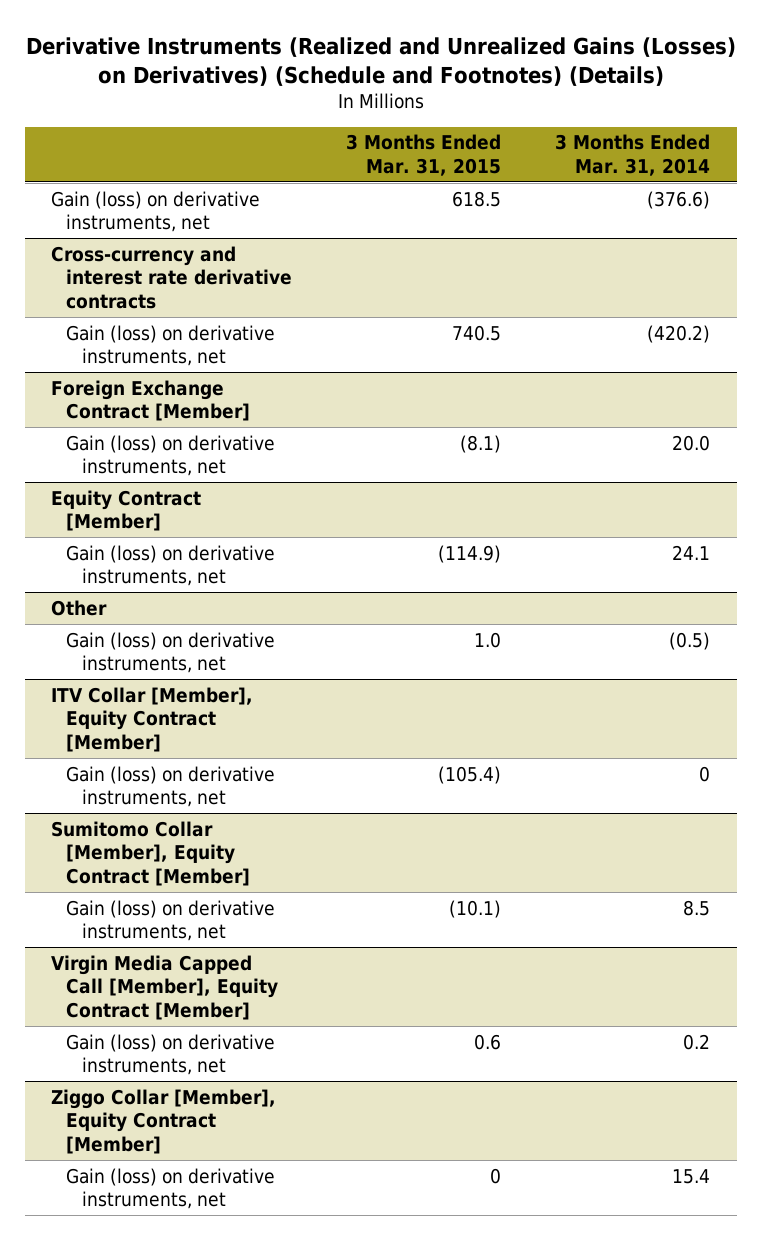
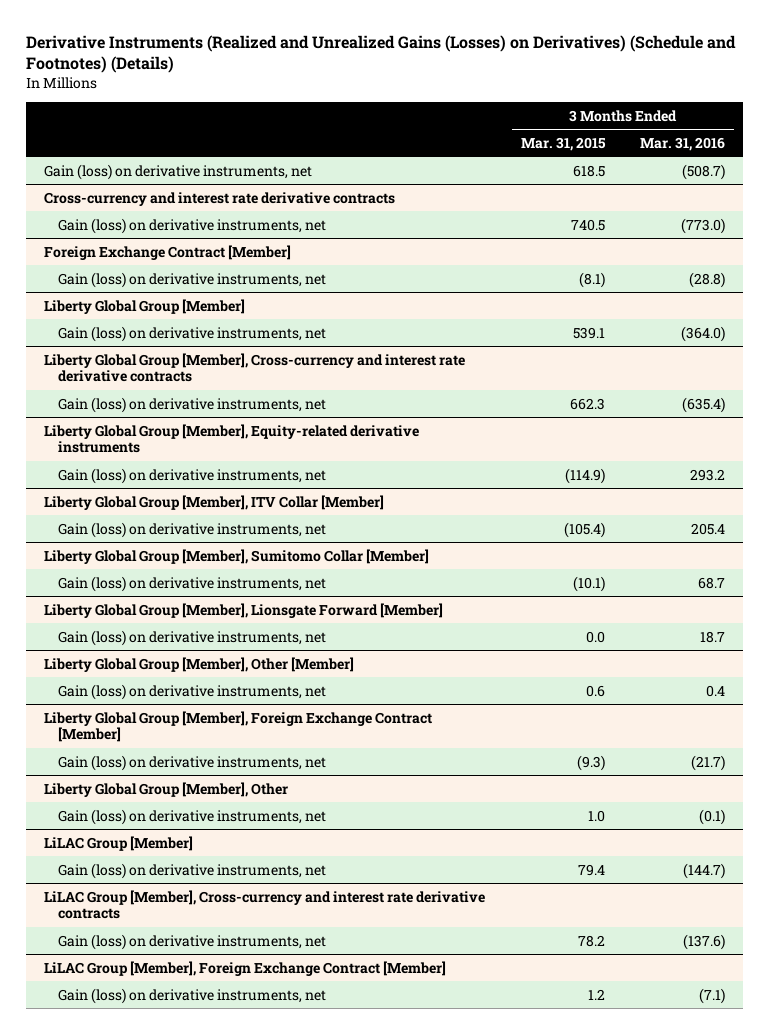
- | 3 Months Ended Mar. 31, 2015 | 3 Months Ended Mar. 31, 2014
+ | 3 Months Ended Mar. 31, 2015 | 3 Months Ended Mar. 31, 2016
- Equity Contract [Member]
+ Liberty Global Group [Member]
+ Gain (loss) on derivative instruments, net | 539.1 | (364.0)
+ Liberty Global Group [Member], Cross-currency and interest rate derivative contracts
+ Gain (loss) on derivative instruments, net | 662.3 | (635.4)
+ Liberty Global Group [Member], Equity-related derivative instruments
- Other
- Gain (loss) on derivative instruments, net | 1.0 | (0.5)
- ITV Collar [Member], Equity Contract [Member]
+ Liberty Global Group [Member], ITV Collar [Member]
- Sumitomo Collar [Member], Equity Contract [Member]
+ Liberty Global Group [Member], Sumitomo Collar [Member]
- Virgin Media Capped Call [Member], Equity Contract [Member]
+ Liberty Global Group [Member], Lionsgate Forward [Member]
+ Gain (loss) on derivative instruments, net | 0.0 | 18.7
+ Liberty Global Group [Member], Other [Member]
- Ziggo Collar [Member], Equity Contract [Member]
- Gain (loss) on derivative instruments, net | 0 | 15.4
+ Liberty Global Group [Member], Foreign Exchange Contract [Member]
+ Gain (loss) on derivative instruments, net | (9.3) | (21.7)
+ Liberty Global Group [Member], Other
+ Gain (loss) on derivative instruments, net | 1.0 | (0.1)
+ LiLAC Group [Member]
+ Gain (loss) on derivative instruments, net | 79.4 | (144.7)
+ LiLAC Group [Member], Cross-currency and interest rate derivative contracts
+ Gain (loss) on derivative instruments, net | 78.2 | (137.6)
+ LiLAC Group [Member], Foreign Exchange Contract [Member]
+ Gain (loss) on derivative instruments, net | 1.2 | (7.1)

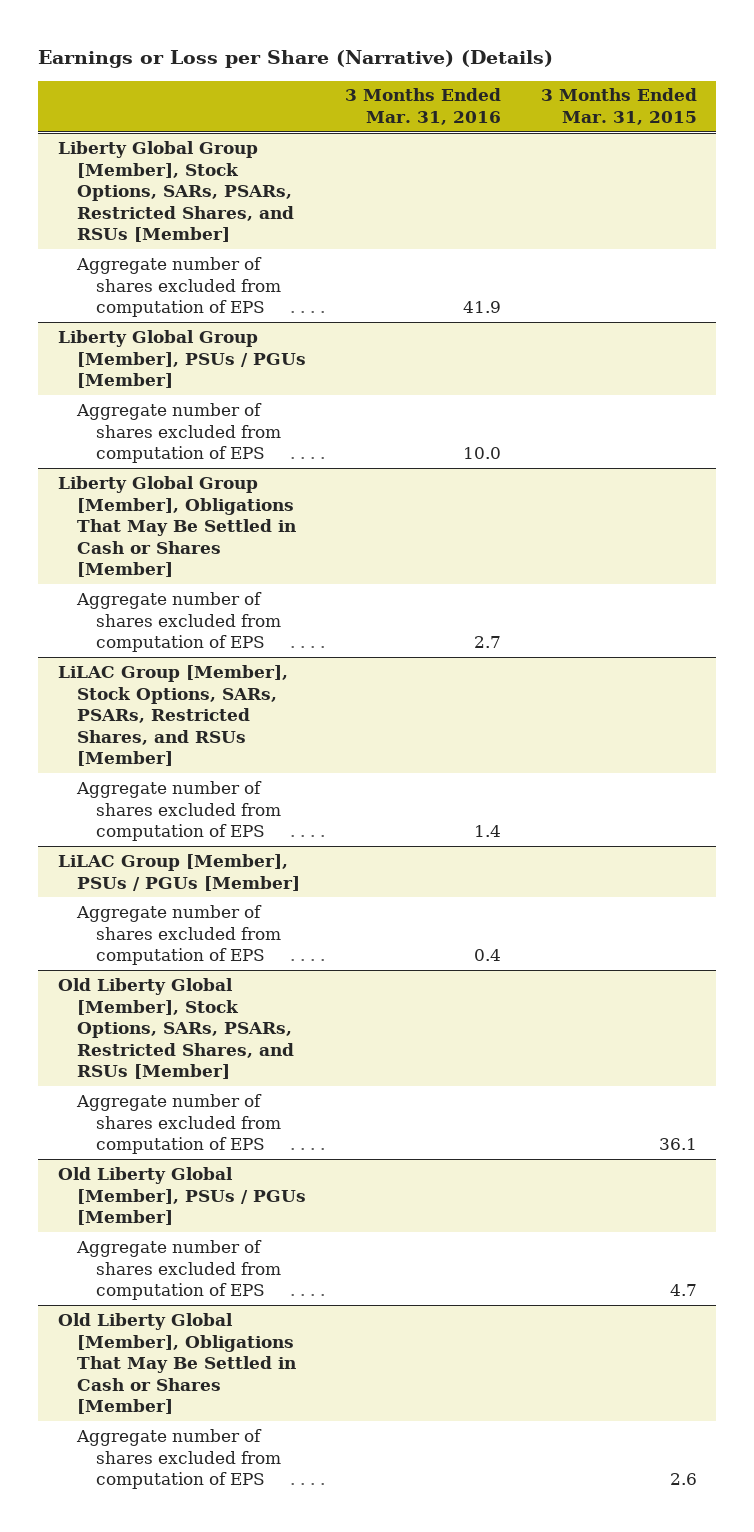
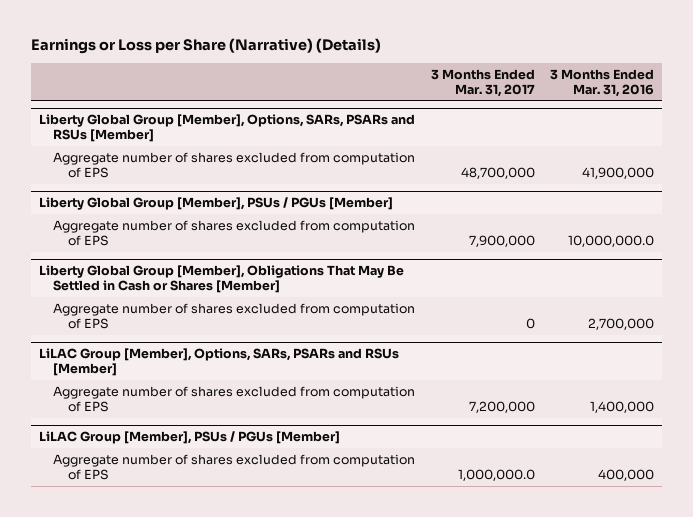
- | 3 Months Ended Mar. 31, 2016 | 3 Months Ended Mar. 31, 2015
+ | 3 Months Ended Mar. 31, 2017 | 3 Months Ended Mar. 31, 2016
- Liberty Global Group [Member], Stock Options, SARs, PSARs, Restricted Shares, and RSUs [Member]
- Aggregate number of shares excluded from computation of EPS | 41.9 |
+ Liberty Global Group [Member], Options, SARs, PSARs and RSUs [Member]
+ Aggregate number of shares excluded from computation of EPS | 48,700,000 | 41,900,000
@ Liberty Global Group [Member], PSUs / PGUs [Member]
- Aggregate number of shares excluded from computation of EPS | 10.0 |
+ Aggregate number of shares excluded from computation of EPS | 7,900,000 | 10,000,000.0
@ Liberty Global Group [Member], Obligations That May Be Settled in Cash or Shares [Member]
- Aggregate number of shares excluded from computation of EPS | 2.7 |
- LiLAC Group [Member], Stock Options, SARs, PSARs, Restricted Shares, and RSUs [Member]
- Aggregate number of shares excluded from computation of EPS | 1.4 |
@ Liberty Global Group [Member], Obligations That May Be Settled in Cash or Shares [Member]
+ Aggregate number of shares excluded from computation of EPS | 0 | 2,700,000
+ LiLAC Group [Member], Options, SARs, PSARs and RSUs [Member]
+ Aggregate number of shares excluded from computation of EPS | 7,200,000 | 1,400,000
@ LiLAC Group [Member], PSUs / PGUs [Member]
- Aggregate number of shares excluded from computation of EPS | 0.4 |
- Old Liberty Global [Member], Stock Options, SARs, PSARs, Restricted Shares, and RSUs [Member]
- Aggregate number of shares excluded from computation of EPS | | 36.1
- Old Liberty Global [Member], PSUs / PGUs [Member]
- Aggregate number of shares excluded from computation of EPS | | 4.7
- Old Liberty Global [Member], Obligations That May Be Settled in Cash or Shares [Member]
- Aggregate number of shares excluded from computation of EPS | | 2.6
@ LiLAC Group [Member], PSUs / PGUs [Member]
+ Aggregate number of shares excluded from computation of EPS | 1,000,000.0 | 400,000

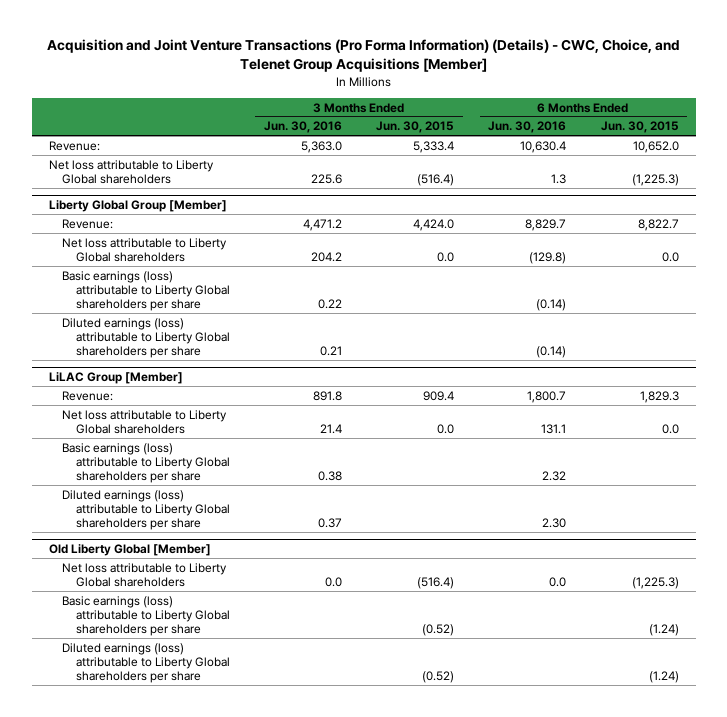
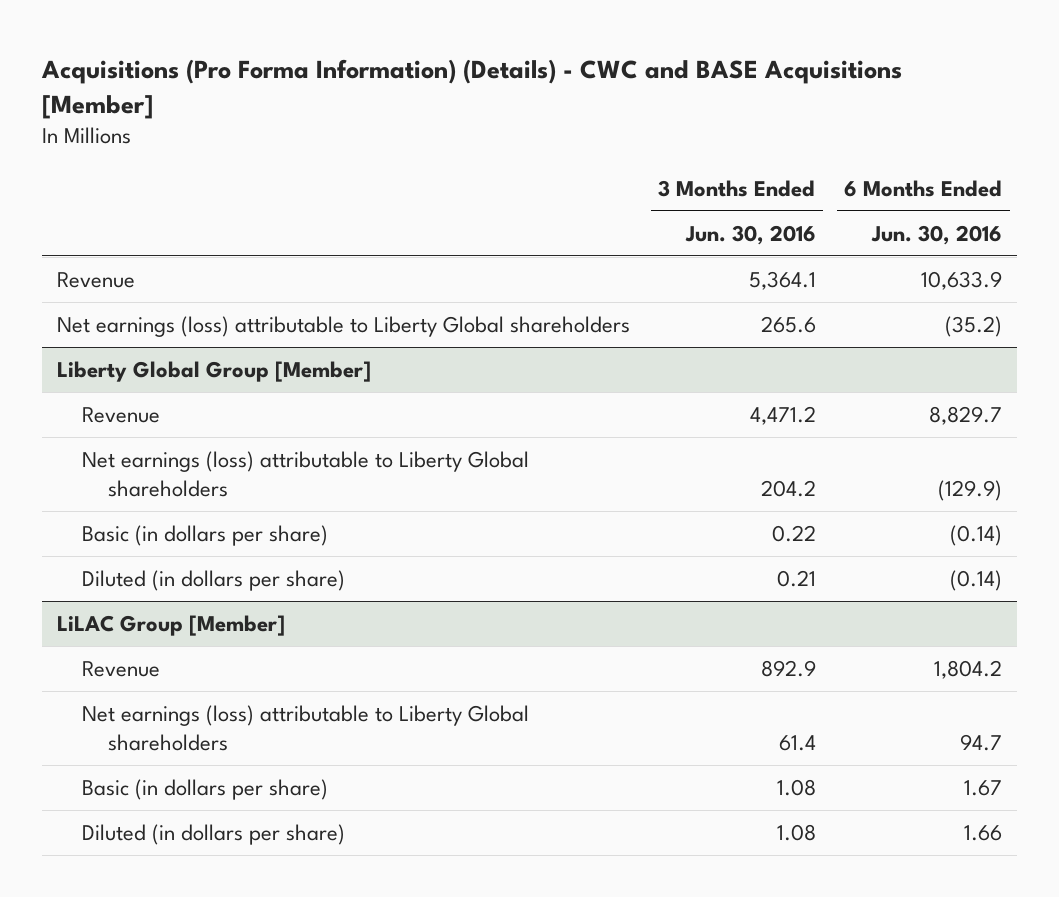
- Acquisition and Joint Venture Transactions (Pro Forma Information) (Details) - CWC, Choice, and Telenet Group Acquisitions [Member]
+ Acquisitions (Pro Forma Information) (Details) - CWC and BASE Acquisitions [Member]
- | 3 Months Ended Jun. 30, 2016 | 3 Months Ended Jun. 30, 2015 | 6 Months Ended Jun. 30, 2016 | 6 Months Ended Jun. 30, 2015
+ | 3 Months Ended Jun. 30, 2016 | 6 Months Ended Jun. 30, 2016
- Revenue: | 5,363.0 | 5,333.4 | 10,630.4 | 10,652.0
- Net loss attributable to Liberty Global shareholders | 225.6 | (516.4) | 1.3 | (1,225.3)
+ Revenue | 5,364.1 | 10,633.9
+ Net earnings (loss) attributable to Liberty Global shareholders | 265.6 | (35.2)
@ Liberty Global Group [Member]
- Revenue: | 4,471.2 | 4,424.0 | 8,829.7 | 8,822.7
- Net loss attributable to Liberty Global shareholders | 204.2 | 0.0 | (129.8) | 0.0
- Basic earnings (loss) attributable to Liberty Global shareholders per share | 0.22 | | (0.14) |
- Diluted earnings (loss) attributable to Liberty Global shareholders per share | 0.21 | | (0.14) |
+ Revenue | 4,471.2 | 8,829.7
+ Net earnings (loss) attributable to Liberty Global shareholders | 204.2 | (129.9)
+ Basic (in dollars per share) | 0.22 | (0.14)
+ Diluted (in dollars per share) | 0.21 | (0.14)
@ LiLAC Group [Member]
- Revenue: | 891.8 | 909.4 | 1,800.7 | 1,829.3
- Net loss attributable to Liberty Global shareholders | 21.4 | 0.0 | 131.1 | 0.0
- Basic earnings (loss) attributable to Liberty Global shareholders per share | 0.38 | | 2.32 |
- Diluted earnings (loss) attributable to Liberty Global shareholders per share | 0.37 | | 2.30 |
- Old Liberty Global [Member]
- Net loss attributable to Liberty Global shareholders | 0.0 | (516.4) | 0.0 | (1,225.3)
- Basic earnings (loss) attributable to Liberty Global shareholders per share | | (0.52) | | (1.24)
- Diluted earnings (loss) attributable to Liberty Global shareholders per share | | (0.52) | | (1.24)
@ LiLAC Group [Member]
+ Revenue | 892.9 | 1,804.2
+ Net earnings (loss) attributable to Liberty Global shareholders | 61.4 | 94.7
+ Basic (in dollars per share) | 1.08 | 1.67
+ Diluted (in dollars per share) | 1.08 | 1.66

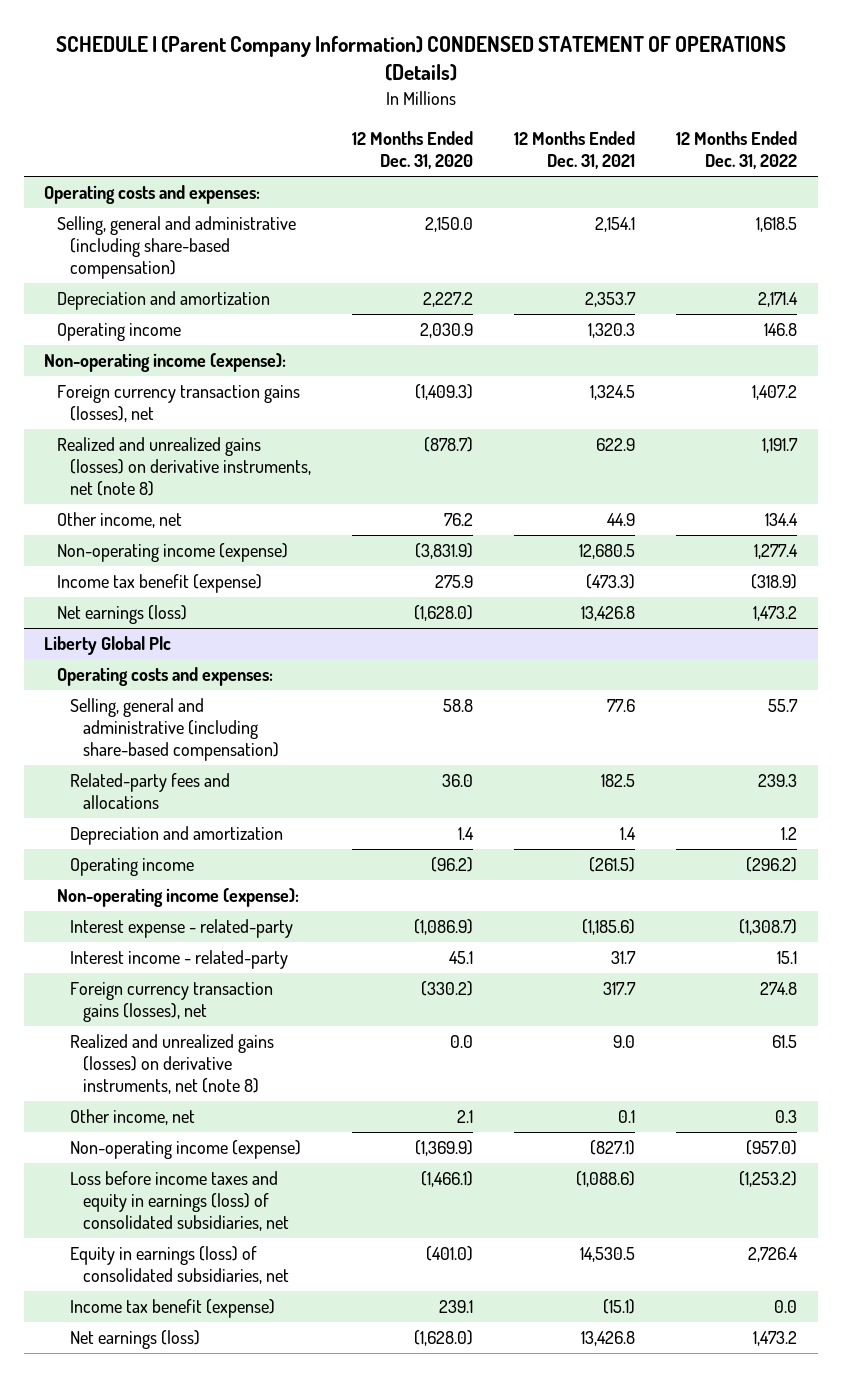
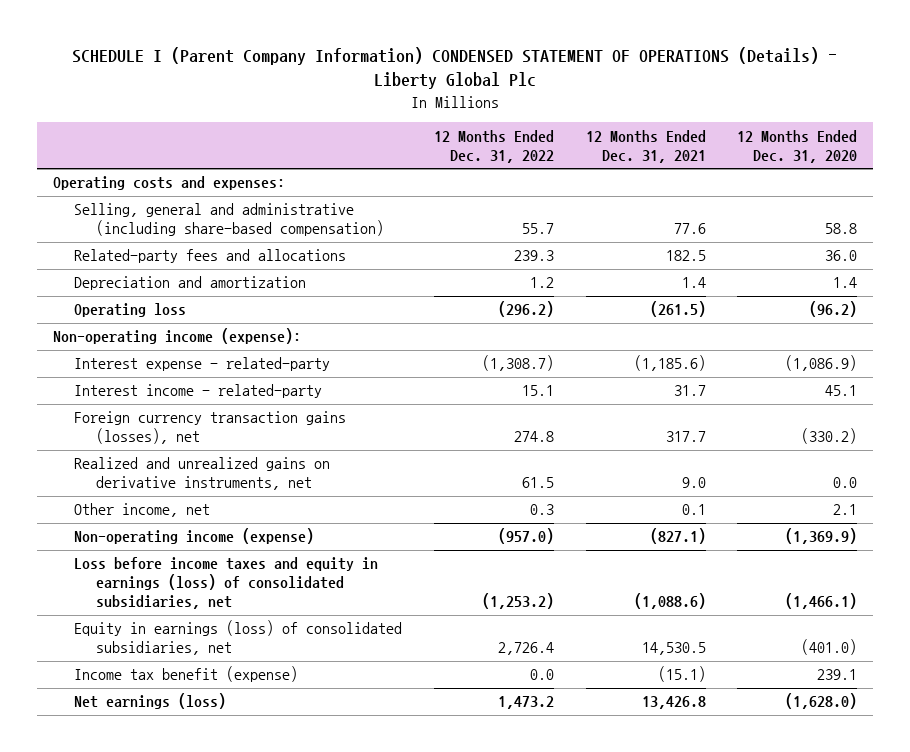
- SCHEDULE I (Parent Company Information) CONDENSED STATEMENT OF OPERATIONS (Details)
+ SCHEDULE I (Parent Company Information) CONDENSED STATEMENT OF OPERATIONS (Details) - Liberty Global Plc
- | 12 Months Ended Dec. 31, 2020 | 12 Months Ended Dec. 31, 2021 | 12 Months Ended Dec. 31, 2022
+ | 12 Months Ended Dec. 31, 2022 | 12 Months Ended Dec. 31, 2021 | 12 Months Ended Dec. 31, 2020
- Selling, general and administrative (including share-based compensation) | 2,150.0 | 2,154.1 | 1,618.5
- Depreciation and amortization | 2,227.2 | 2,353.7 | 2,171.4
- Operating income | 2,030.9 | 1,320.3 | 146.8
- Non-operating income (expense):
- Foreign currency transaction gains (losses), net | (1,409.3) | 1,324.5 | 1,407.2
- Realized and unrealized gains (losses) on derivative instruments, net (note 8) | (878.7) | 622.9 | 1,191.7
- Other income, net | 76.2 | 44.9 | 134.4
- Non-operating income (expense) | (3,831.9) | 12,680.5 | 1,277.4
- Income tax benefit (expense) | 275.9 | (473.3) | (318.9)
- Net earnings (loss) | (1,628.0) | 13,426.8 | 1,473.2
- Liberty Global Plc
- Operating costs and expenses:
- Operating income | (96.2) | (261.5) | (296.2)
+ Operating loss | (296.2) | (261.5) | (96.2)
- Realized and unrealized gains (losses) on derivative instruments, net (note 8) | 0.0 | 9.0 | 61.5
+ Realized and unrealized gains on derivative instruments, net | 61.5 | 9.0 | 0.0

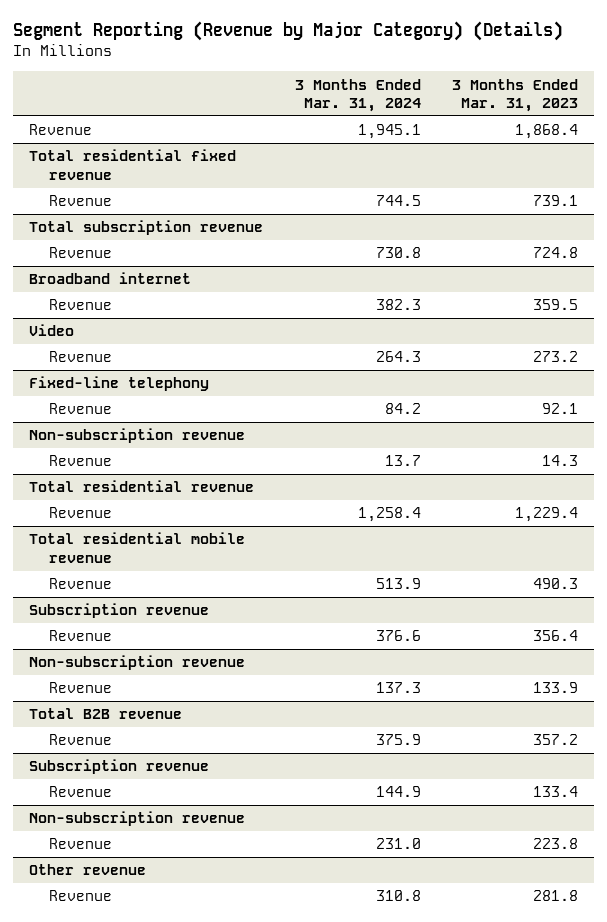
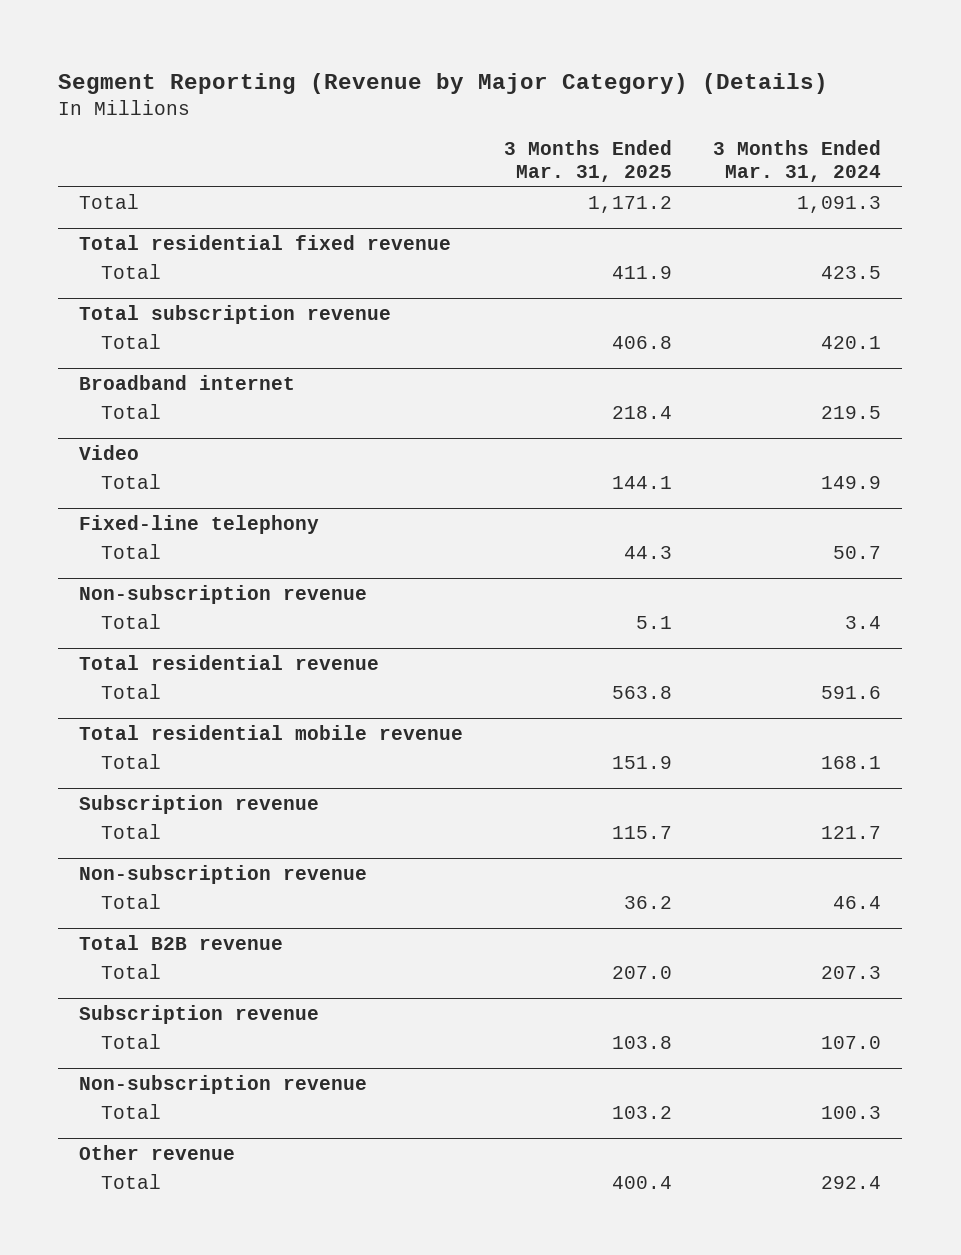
- | 3 Months Ended Mar. 31, 2024 | 3 Months Ended Mar. 31, 2023
+ | 3 Months Ended Mar. 31, 2025 | 3 Months Ended Mar. 31, 2024
- Revenue | 1,945.1 | 1,868.4
+ Total | 1,171.2 | 1,091.3
@ Total residential fixed revenue
- Revenue | 744.5 | 739.1
+ Total | 411.9 | 423.5
@ Total subscription revenue
- Revenue | 730.8 | 724.8
+ Total | 406.8 | 420.1
@ Broadband internet
- Revenue | 382.3 | 359.5
+ Total | 218.4 | 219.5
@ Video
- Revenue | 264.3 | 273.2
+ Total | 144.1 | 149.9
@ Fixed-line telephony
- Revenue | 84.2 | 92.1
+ Total | 44.3 | 50.7
@ Non-subscription revenue
- Revenue | 13.7 | 14.3
+ Total | 5.1 | 3.4
@ Total residential revenue
- Revenue | 1,258.4 | 1,229.4
+ Total | 563.8 | 591.6
@ Total residential mobile revenue
- Revenue | 513.9 | 490.3
+ Total | 151.9 | 168.1
@ Subscription revenue
- Revenue | 376.6 | 356.4
+ Total | 115.7 | 121.7
@ Non-subscription revenue
- Revenue | 137.3 | 133.9
+ Total | 36.2 | 46.4
@ Total B2B revenue
- Revenue | 375.9 | 357.2
+ Total | 207.0 | 207.3
@ Subscription revenue
- Revenue | 144.9 | 133.4
+ Total | 103.8 | 107.0
@ Non-subscription revenue
- Revenue | 231.0 | 223.8
+ Total | 103.2 | 100.3
@ Other revenue
- Revenue | 310.8 | 281.8
+ Total | 400.4 | 292.4

